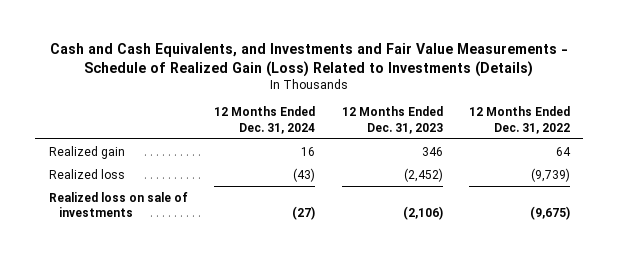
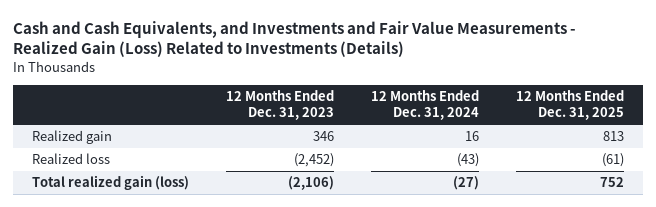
- Cash and Cash Equivalents, and Investments and Fair Value Measurements - Schedule of Realized Gain (Loss) Related to Investments (Details)
+ Cash and Cash Equivalents, and Investments and Fair Value Measurements - Realized Gain (Loss) Related to Investments (Details)
- | 12 Months Ended Dec. 31, 2024 | 12 Months Ended Dec. 31, 2023 | 12 Months Ended Dec. 31, 2022
+ | 12 Months Ended Dec. 31, 2023 | 12 Months Ended Dec. 31, 2024 | 12 Months Ended Dec. 31, 2025
- Realized loss on sale of investments | (27) | (2,106) | (9,675)
+ Total realized gain (loss) | (2,106) | (27) | 752

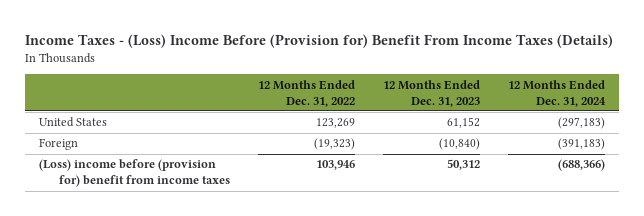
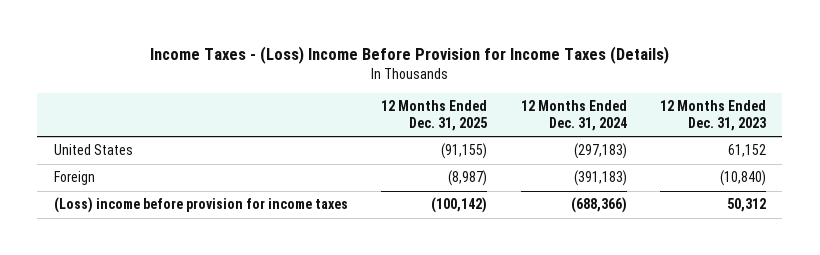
- Income Taxes - (Loss) Income Before (Provision for) Benefit From Income Taxes (Details)
+ Income Taxes - (Loss) Income Before Provision for Income Taxes (Details)
- | 12 Months Ended Dec. 31, 2022 | 12 Months Ended Dec. 31, 2023 | 12 Months Ended Dec. 31, 2024
+ | 12 Months Ended Dec. 31, 2025 | 12 Months Ended Dec. 31, 2024 | 12 Months Ended Dec. 31, 2023
- (Loss) income before (provision for) benefit from income taxes | 103,946 | 50,312 | (688,366)
+ (Loss) income before provision for income taxes | (100,142) | (688,366) | 50,312

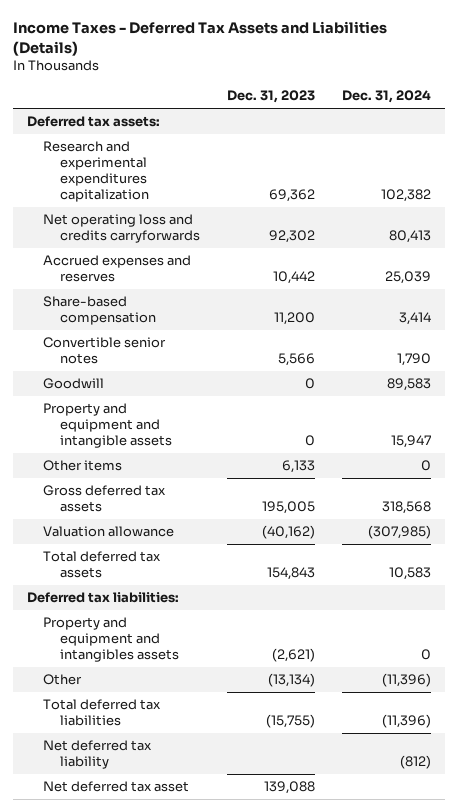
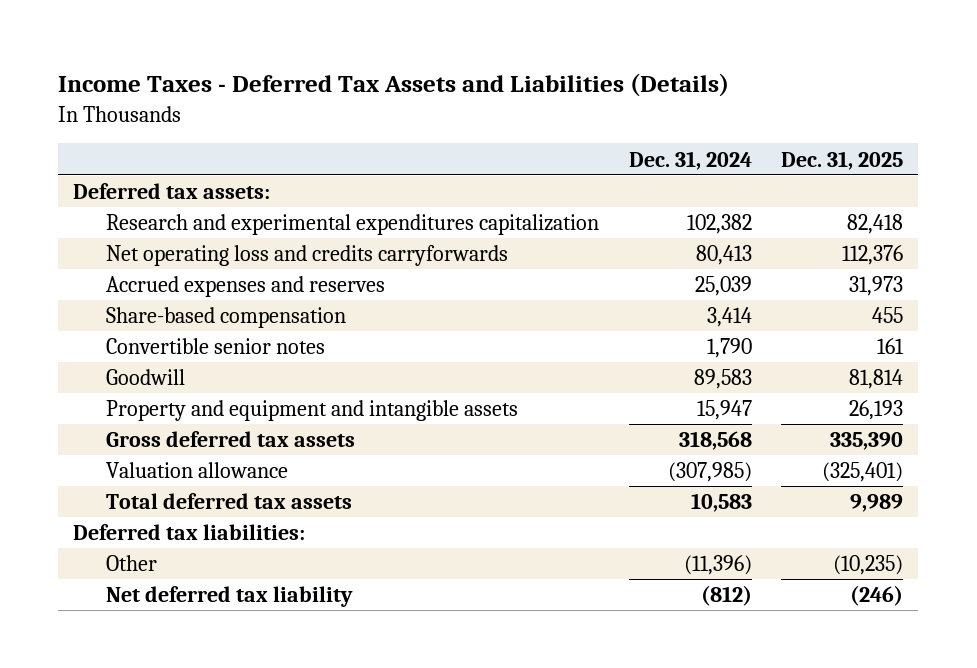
- | Dec. 31, 2023 | Dec. 31, 2024
+ | Dec. 31, 2024 | Dec. 31, 2025
- Other items | 6,133 | 0
- Property and equipment and intangibles assets | (2,621) | 0
- Total deferred tax liabilities | (15,755) | (11,396)
- Net deferred tax asset | 139,088 |

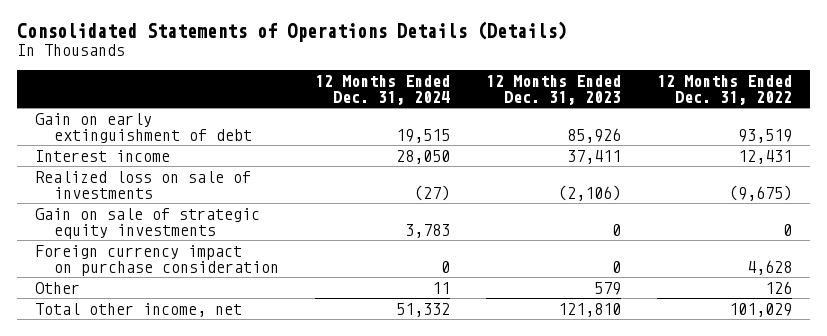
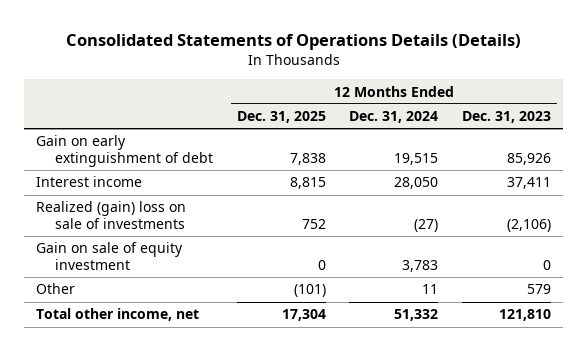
- | 12 Months Ended Dec. 31, 2024 | 12 Months Ended Dec. 31, 2023 | 12 Months Ended Dec. 31, 2022
+ | 12 Months Ended Dec. 31, 2025 | 12 Months Ended Dec. 31, 2024 | 12 Months Ended Dec. 31, 2023
- Realized loss on sale of investments | (27) | (2,106) | (9,675)
- Gain on sale of strategic equity investments | 3,783 | 0 | 0
- Foreign currency impact on purchase consideration | 0 | 0 | 4,628
+ Realized (gain) loss on sale of investments | 752 | (27) | (2,106)
+ Gain on sale of equity investment | 0 | 3,783 | 0

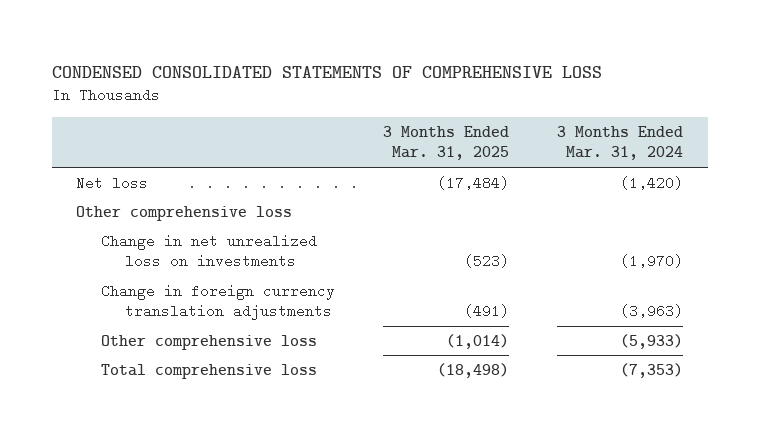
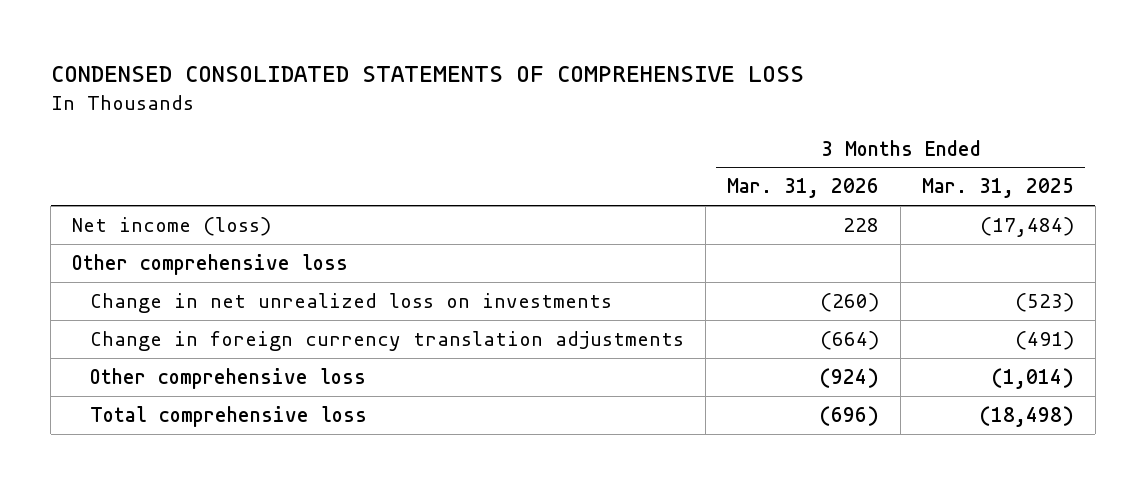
- | 3 Months Ended Mar. 31, 2025 | 3 Months Ended Mar. 31, 2024
+ | 3 Months Ended Mar. 31, 2026 | 3 Months Ended Mar. 31, 2025
- Net loss | (17,484) | (1,420)
+ Net income (loss) | 228 | (17,484)

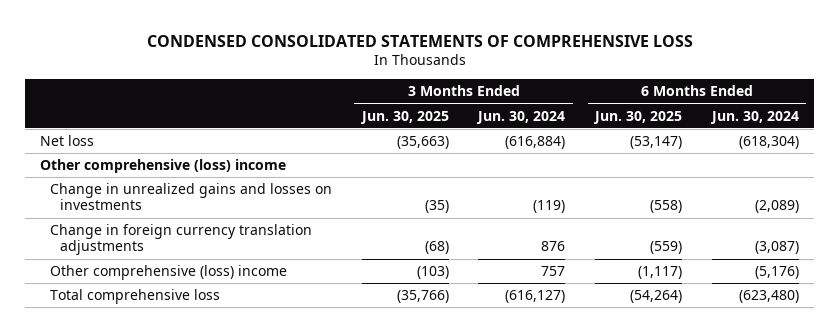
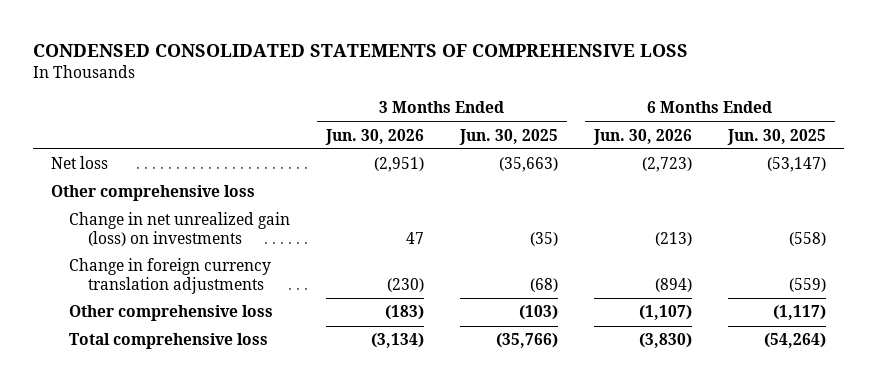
- | 3 Months Ended Jun. 30, 2025 | 3 Months Ended Jun. 30, 2024 | 6 Months Ended Jun. 30, 2025 | 6 Months Ended Jun. 30, 2024
+ | 3 Months Ended Jun. 30, 2026 | 3 Months Ended Jun. 30, 2025 | 6 Months Ended Jun. 30, 2026 | 6 Months Ended Jun. 30, 2025
- Other comprehensive (loss) income
- Change in unrealized gains and losses on investments | (35) | (119) | (558) | (2,089)
+ Other comprehensive loss
+ Change in net unrealized gain (loss) on investments | 47 | (35) | (213) | (558)
- Other comprehensive (loss) income | (103) | 757 | (1,117) | (5,176)
+ Other comprehensive loss | (183) | (103) | (1,107) | (1,117)

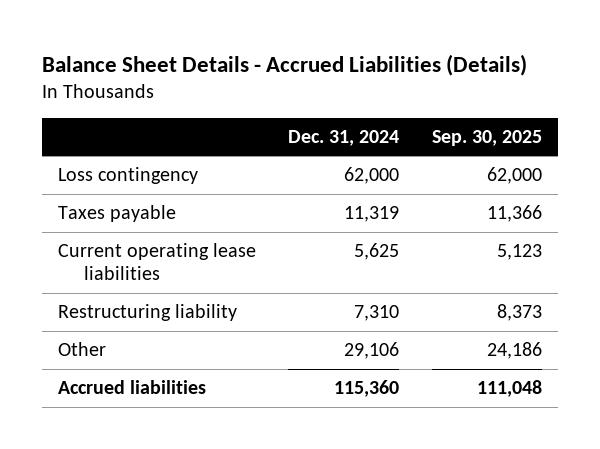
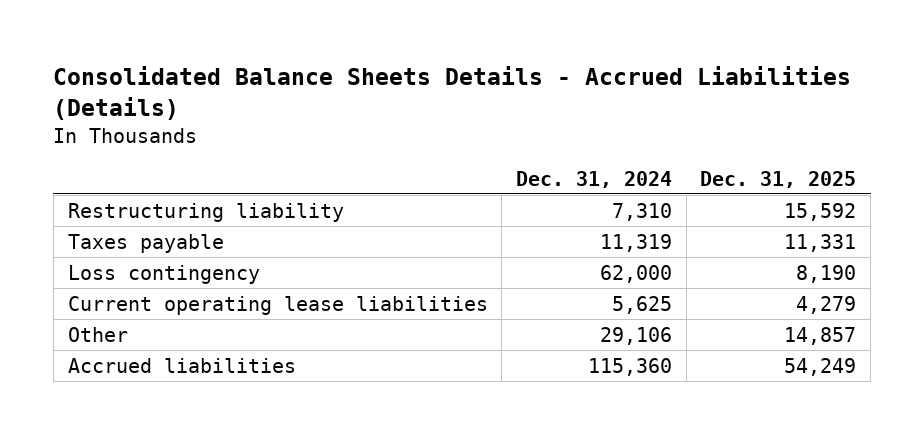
- Balance Sheet Details - Accrued Liabilities (Details)
+ Consolidated Balance Sheets Details - Accrued Liabilities (Details)
- | Dec. 31, 2024 | Sep. 30, 2025
+ | Dec. 31, 2024 | Dec. 31, 2025
moved up: Restructuring liability | 7,310 | 15,592
moved down: Loss contingency | 62,000 | 8,190

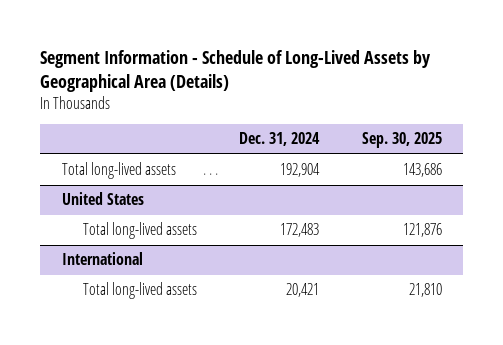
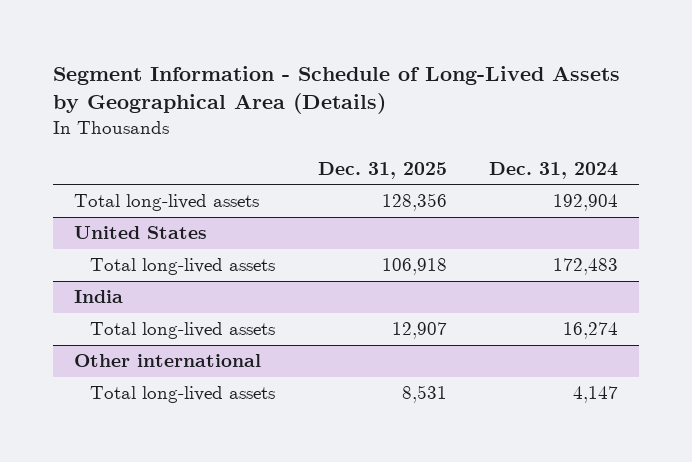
- | Dec. 31, 2024 | Sep. 30, 2025
+ | Dec. 31, 2025 | Dec. 31, 2024
- International
- Total long-lived assets | 20,421 | 21,810
+ India
+ Total long-lived assets | 12,907 | 16,274
+ Other international
+ Total long-lived assets | 8,531 | 4,147

